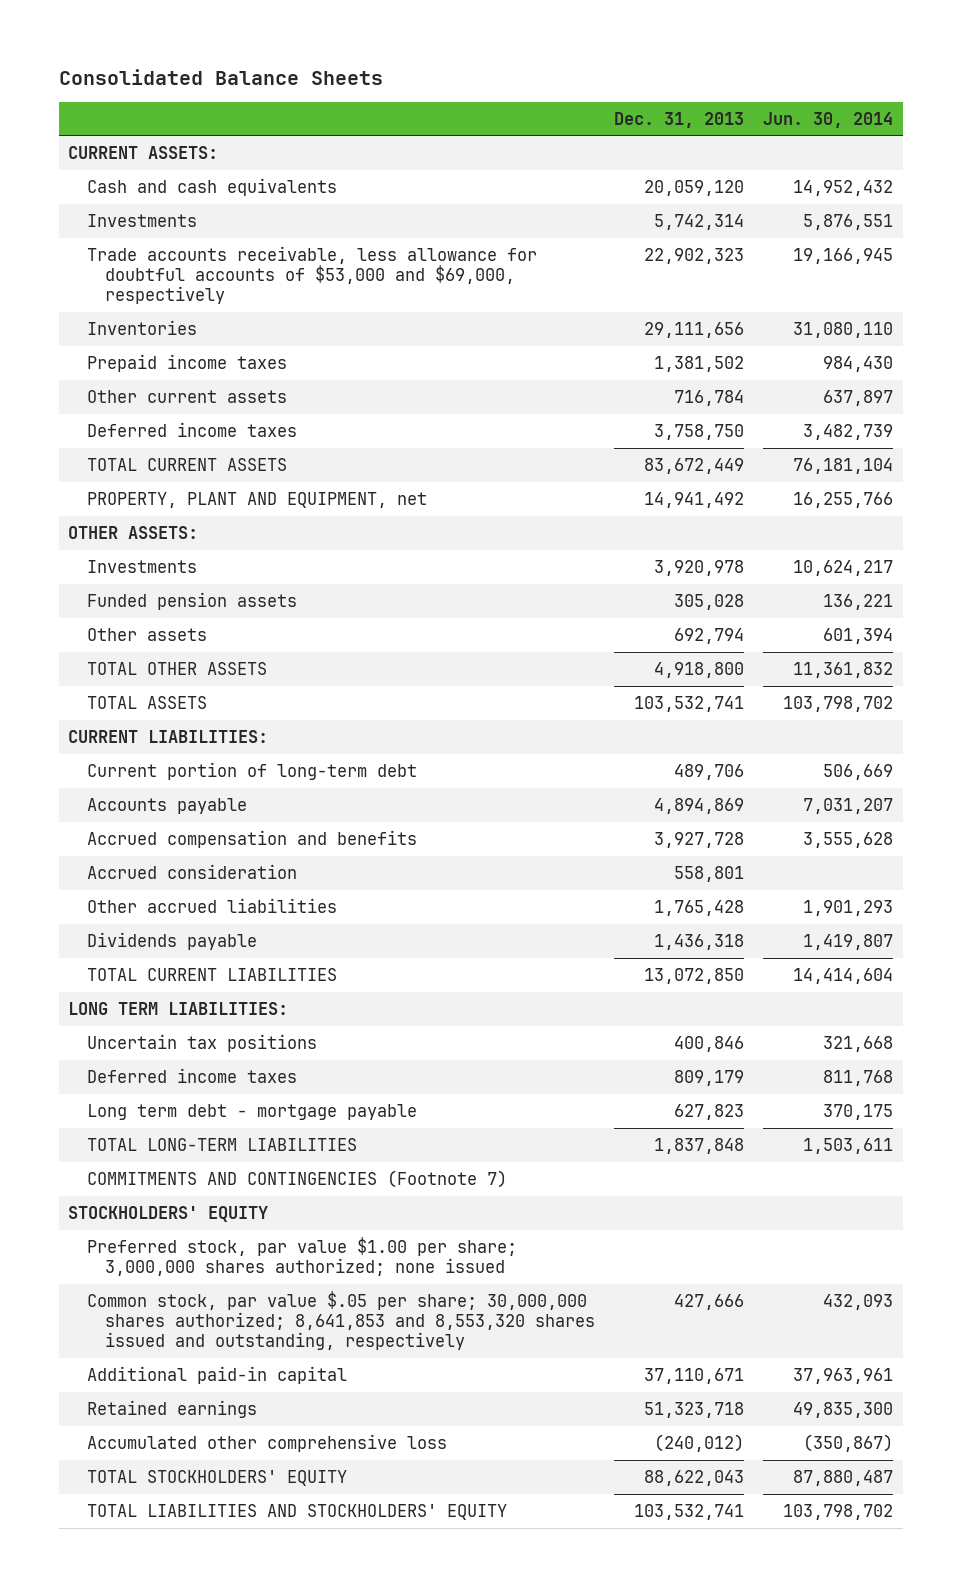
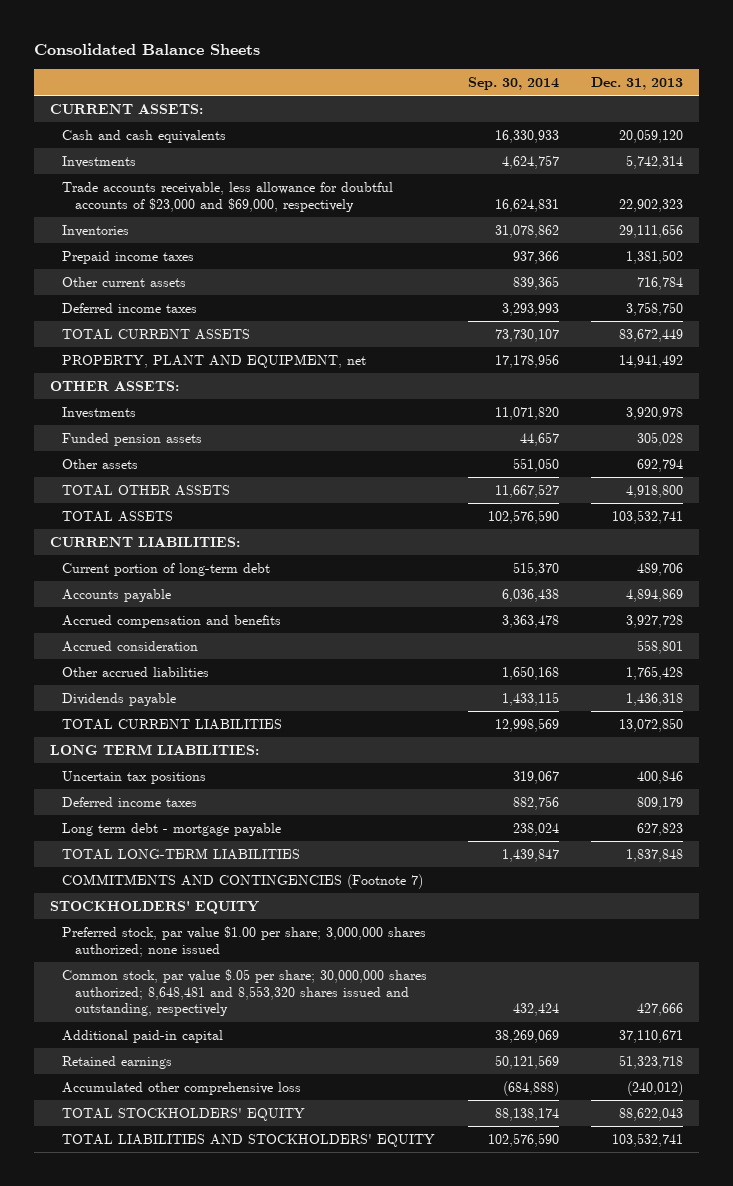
- | Dec. 31, 2013 | Jun. 30, 2014
+ | Sep. 30, 2014 | Dec. 31, 2013
- Trade accounts receivable, less allowance for doubtful accounts of $53,000 and $69,000, respectively | 22,902,323 | 19,166,945
+ Trade accounts receivable, less allowance for doubtful accounts of $23,000 and $69,000, respectively | 16,624,831 | 22,902,323
- Common stock, par value $.05 per share; 30,000,000 shares authorized; 8,641,853 and 8,553,320 shares issued and outstanding, respectively | 427,666 | 432,093
+ Common stock, par value $.05 per share; 30,000,000 shares authorized; 8,648,481 and 8,553,320 shares issued and outstanding, respectively | 432,424 | 427,666

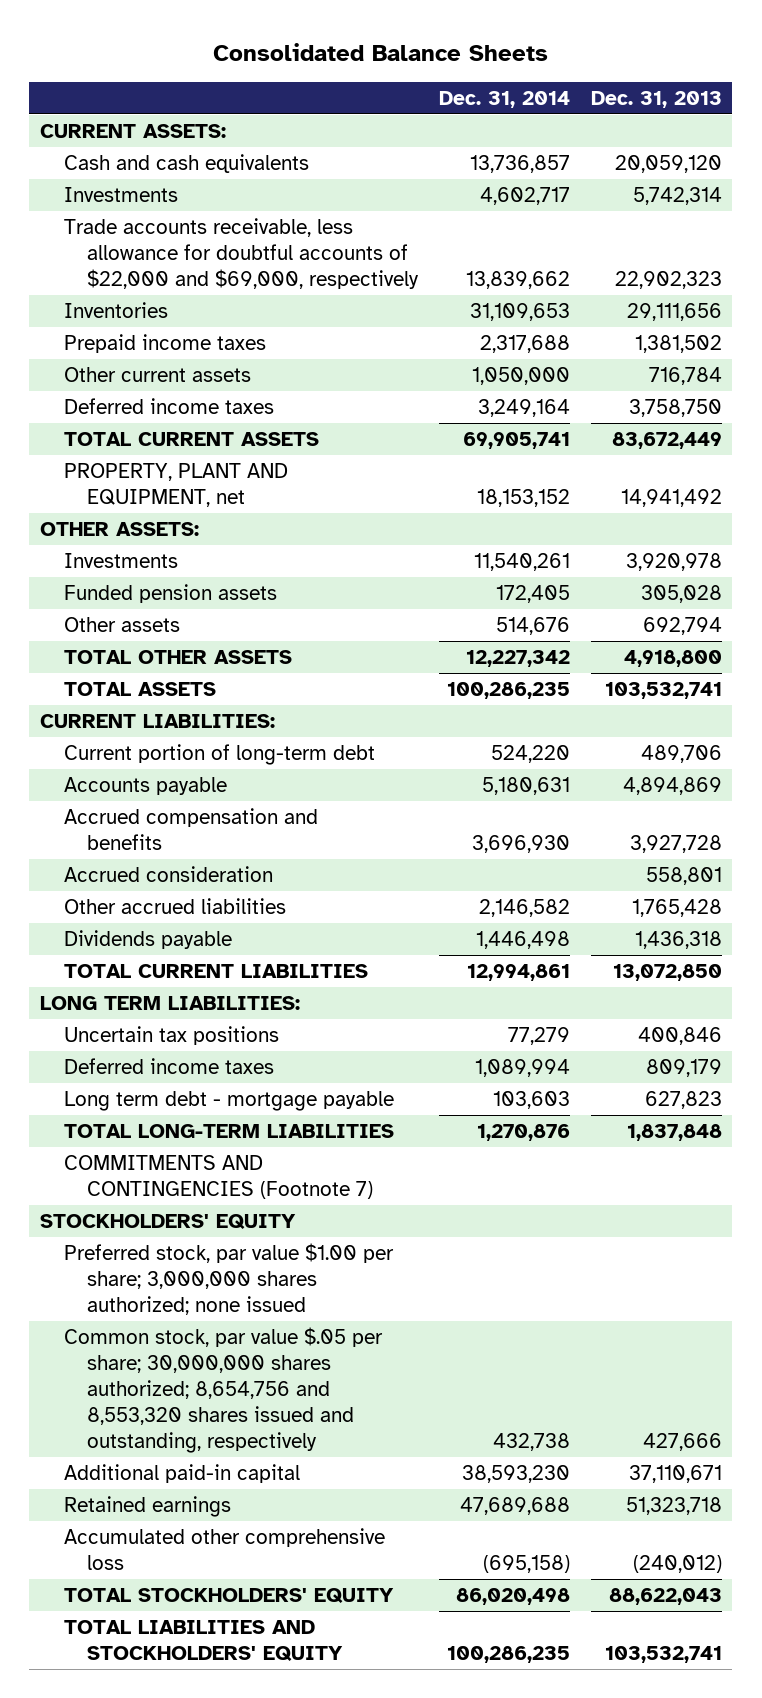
- | Sep. 30, 2014 | Dec. 31, 2013
+ | Dec. 31, 2014 | Dec. 31, 2013
- Trade accounts receivable, less allowance for doubtful accounts of $23,000 and $69,000, respectively | 16,624,831 | 22,902,323
+ Trade accounts receivable, less allowance for doubtful accounts of $22,000 and $69,000, respectively | 13,839,662 | 22,902,323
- Common stock, par value $.05 per share; 30,000,000 shares authorized; 8,648,481 and 8,553,320 shares issued and outstanding, respectively | 432,424 | 427,666
+ Common stock, par value $.05 per share; 30,000,000 shares authorized; 8,654,756 and 8,553,320 shares issued and outstanding, respectively | 432,738 | 427,666

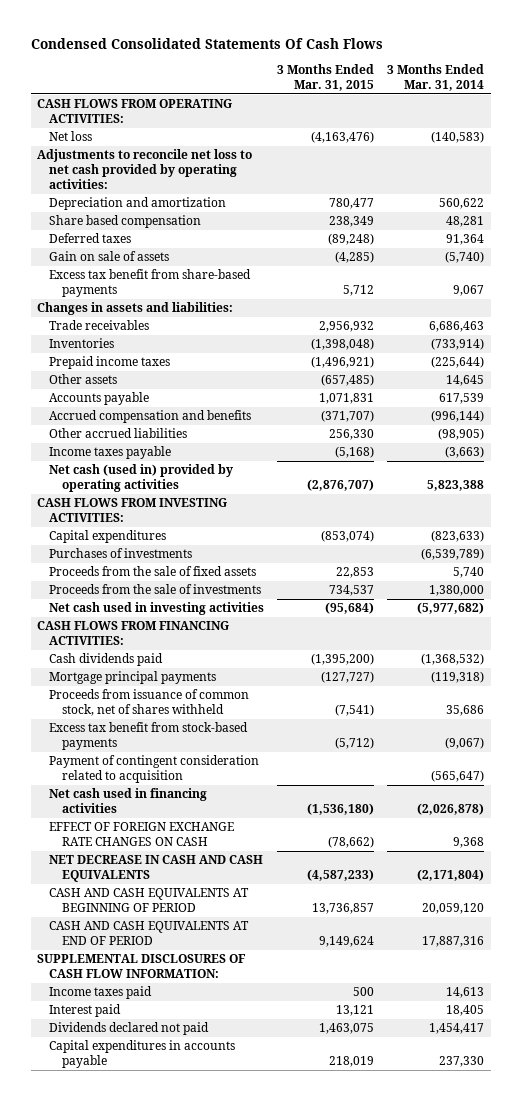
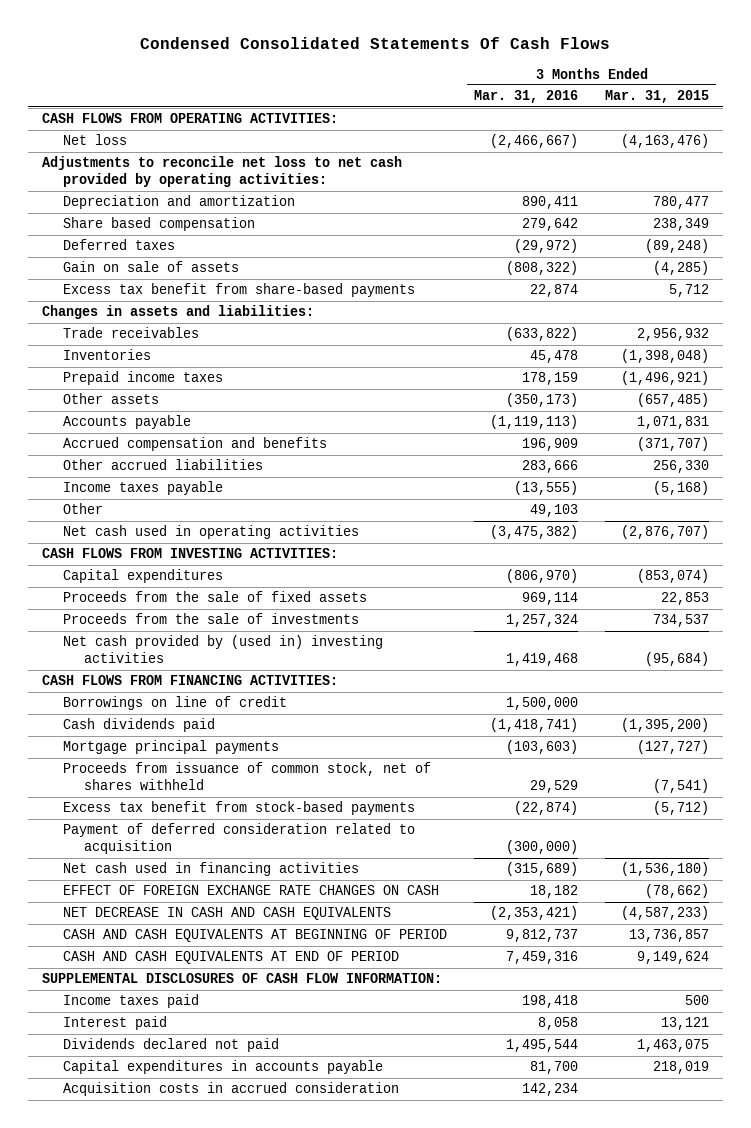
- | 3 Months Ended Mar. 31, 2015 | 3 Months Ended Mar. 31, 2014
+ | 3 Months Ended Mar. 31, 2016 | 3 Months Ended Mar. 31, 2015
- Net cash (used in) provided by operating activities | (2,876,707) | 5,823,388
+ Other | 49,103 |
+ Net cash used in operating activities | (3,475,382) | (2,876,707)
- Purchases of investments | | (6,539,789)
- Net cash used in investing activities | (95,684) | (5,977,682)
+ Net cash provided by (used in) investing activities | 1,419,468 | (95,684)
+ Borrowings on line of credit | 1,500,000 |
- Payment of contingent consideration related to acquisition | | (565,647)
+ Payment of deferred consideration related to acquisition | (300,000) |
+ Acquisition costs in accrued consideration | 142,234 |

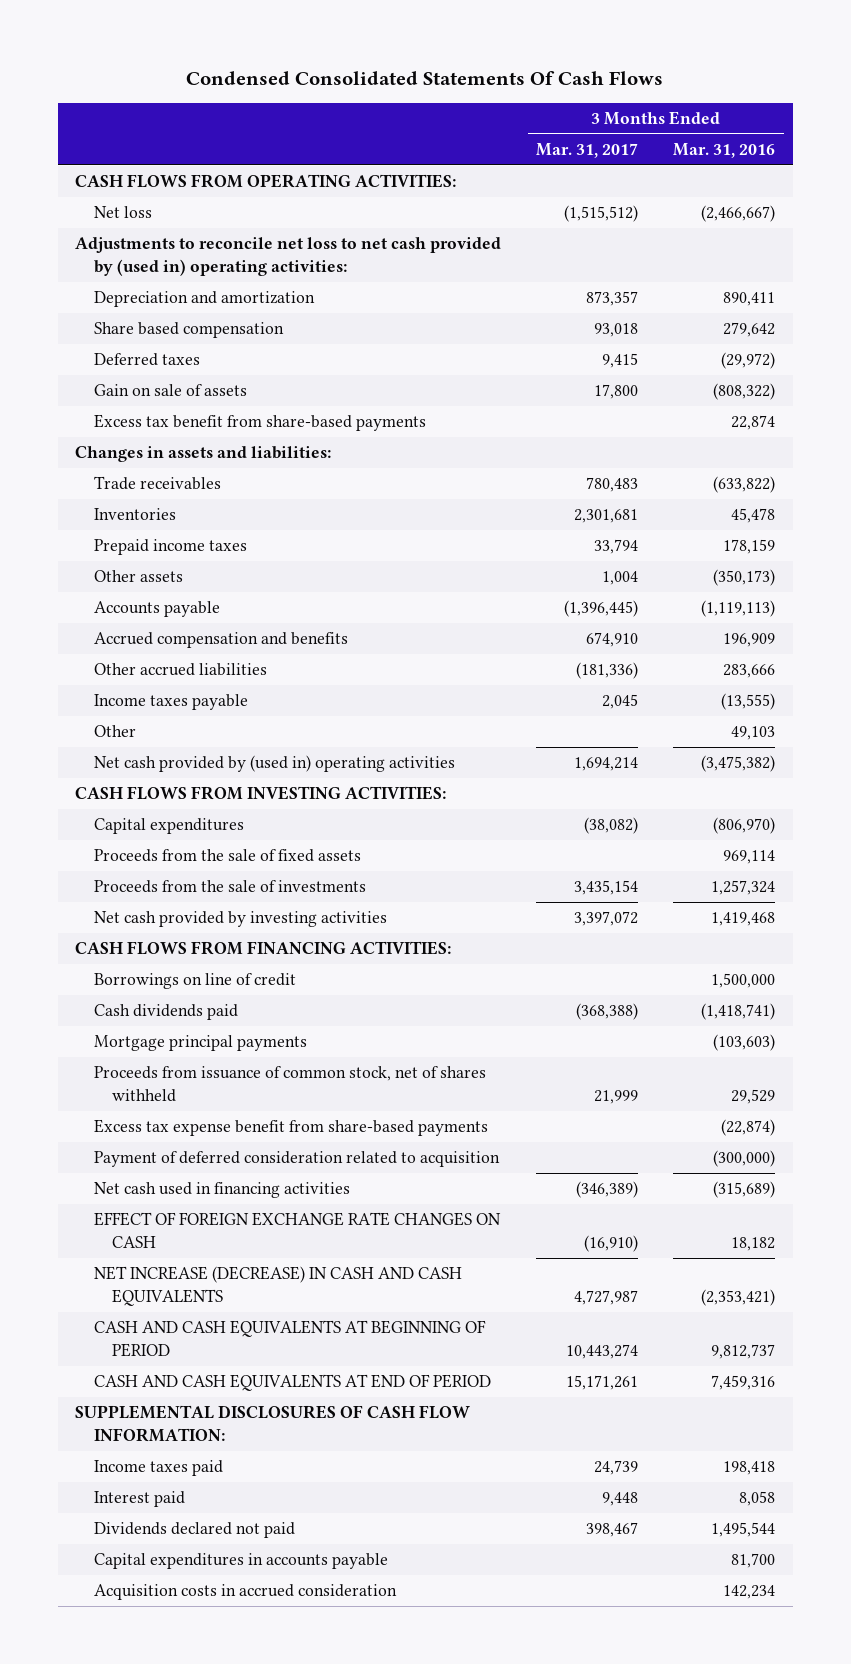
- | 3 Months Ended Mar. 31, 2016 | 3 Months Ended Mar. 31, 2015
+ | 3 Months Ended Mar. 31, 2017 | 3 Months Ended Mar. 31, 2016
- Adjustments to reconcile net loss to net cash provided by operating activities:
+ Adjustments to reconcile net loss to net cash provided by (used in) operating activities:
- Net cash used in operating activities | (3,475,382) | (2,876,707)
+ Net cash provided by (used in) operating activities | 1,694,214 | (3,475,382)
- Net cash provided by (used in) investing activities | 1,419,468 | (95,684)
+ Net cash provided by investing activities | 3,397,072 | 1,419,468
- Excess tax benefit from stock-based payments | (22,874) | (5,712)
+ Excess tax expense benefit from share-based payments | | (22,874)
- NET DECREASE IN CASH AND CASH EQUIVALENTS | (2,353,421) | (4,587,233)
+ NET INCREASE (DECREASE) IN CASH AND CASH EQUIVALENTS | 4,727,987 | (2,353,421)

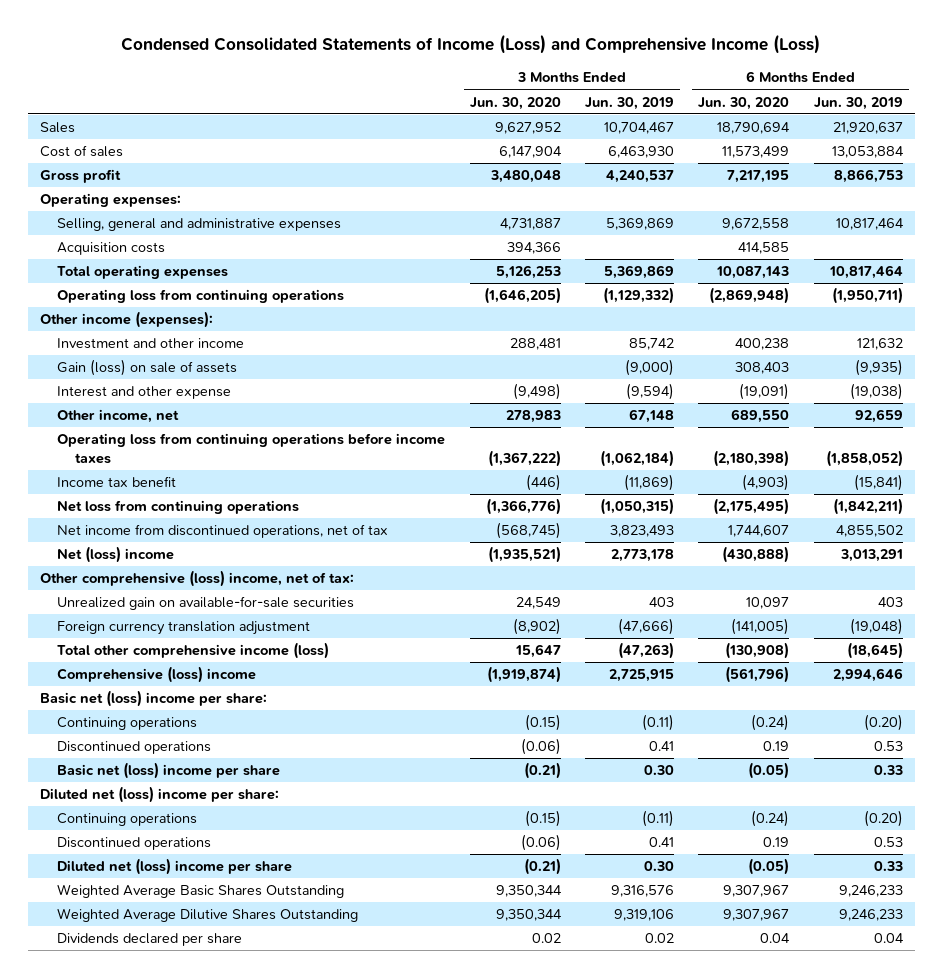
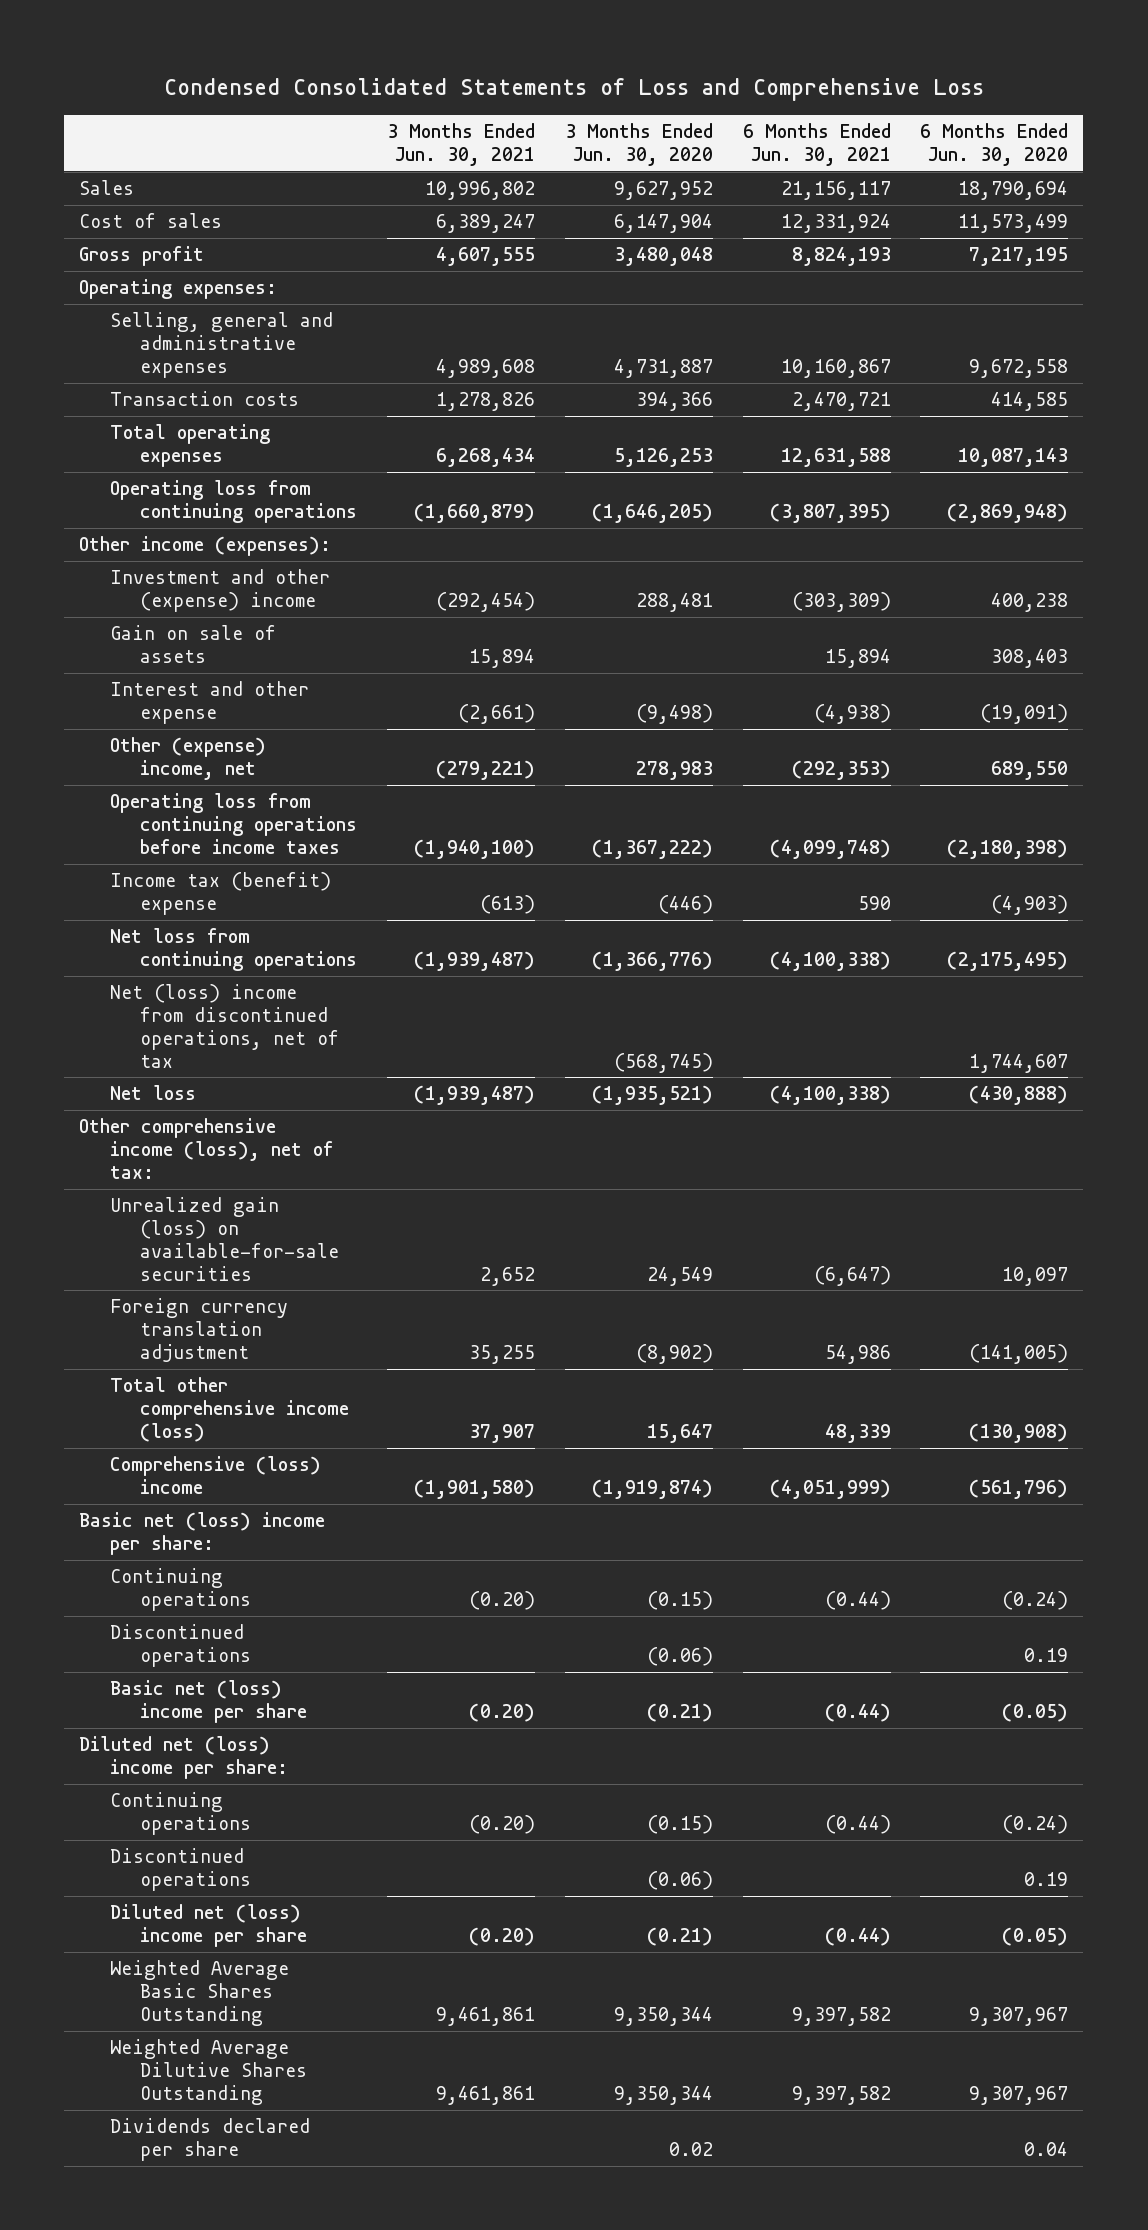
- Condensed Consolidated Statements of Income (Loss) and Comprehensive Income (Loss)
+ Condensed Consolidated Statements of Loss and Comprehensive Loss
- | 3 Months Ended Jun. 30, 2020 | 3 Months Ended Jun. 30, 2019 | 6 Months Ended Jun. 30, 2020 | 6 Months Ended Jun. 30, 2019
+ | 3 Months Ended Jun. 30, 2021 | 3 Months Ended Jun. 30, 2020 | 6 Months Ended Jun. 30, 2021 | 6 Months Ended Jun. 30, 2020
- Acquisition costs | 394,366 | | 414,585 |
+ Transaction costs | 1,278,826 | 394,366 | 2,470,721 | 414,585
- Investment and other income | 288,481 | 85,742 | 400,238 | 121,632
- Gain (loss) on sale of assets | | (9,000) | 308,403 | (9,935)
+ Investment and other (expense) income | (292,454) | 288,481 | (303,309) | 400,238
+ Gain on sale of assets | 15,894 | | 15,894 | 308,403
- Other income, net | 278,983 | 67,148 | 689,550 | 92,659
+ Other (expense) income, net | (279,221) | 278,983 | (292,353) | 689,550
- Income tax benefit | (446) | (11,869) | (4,903) | (15,841)
+ Income tax (benefit) expense | (613) | (446) | 590 | (4,903)
- Net income from discontinued operations, net of tax | (568,745) | 3,823,493 | 1,744,607 | 4,855,502
- Net (loss) income | (1,935,521) | 2,773,178 | (430,888) | 3,013,291
- Other comprehensive (loss) income, net of tax:
- Unrealized gain on available-for-sale securities | 24,549 | 403 | 10,097 | 403
+ Net (loss) income from discontinued operations, net of tax | | (568,745) | | 1,744,607
+ Net loss | (1,939,487) | (1,935,521) | (4,100,338) | (430,888)
+ Other comprehensive income (loss), net of tax:
+ Unrealized gain (loss) on available-for-sale securities | 2,652 | 24,549 | (6,647) | 10,097

